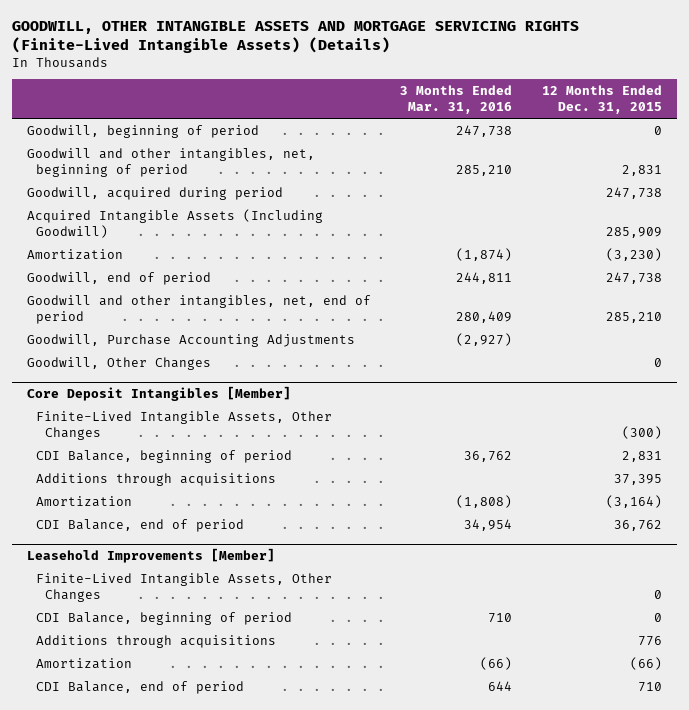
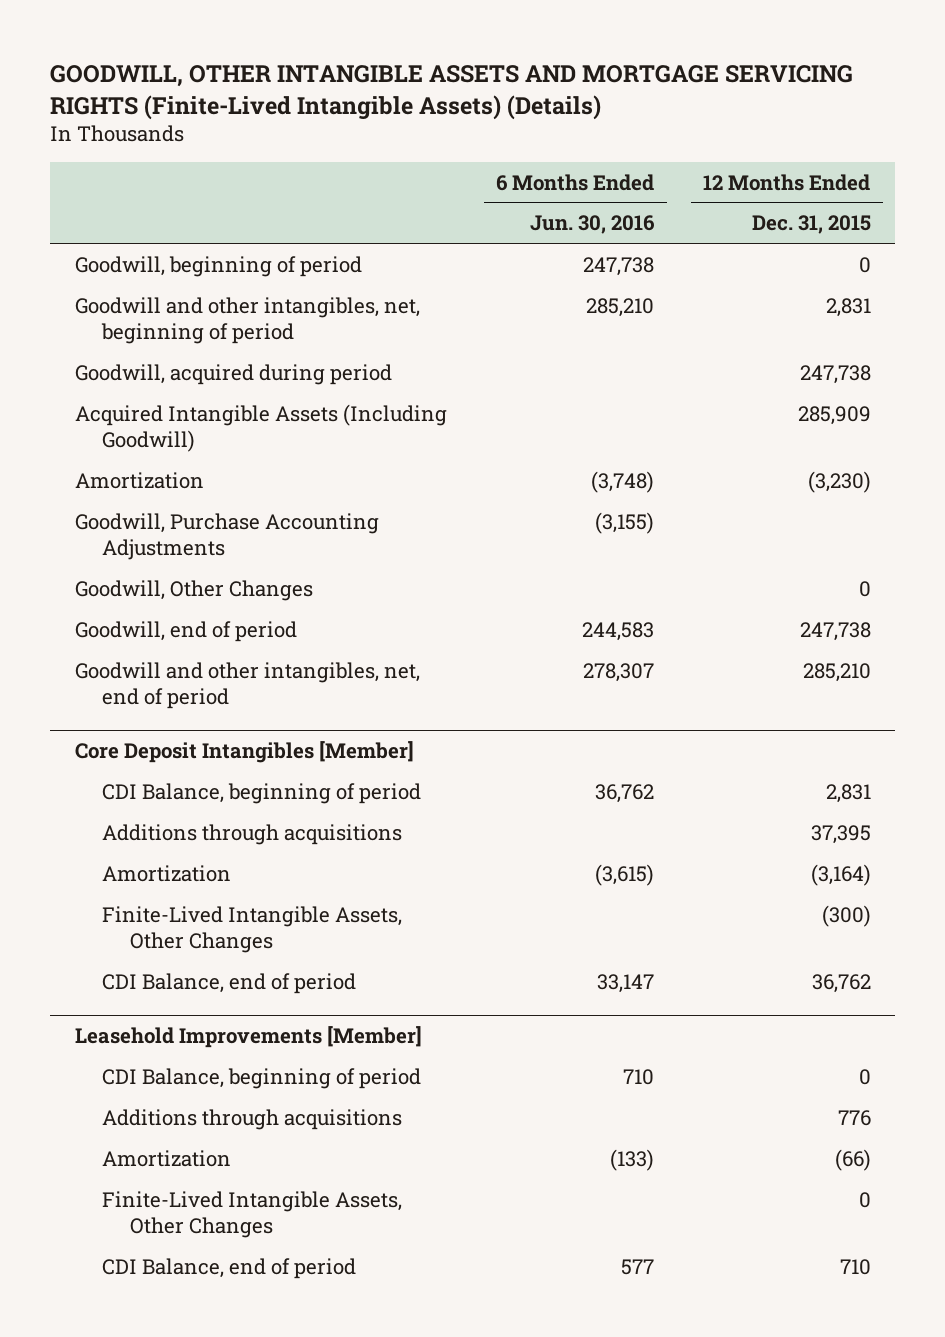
- | 3 Months Ended Mar. 31, 2016 | 12 Months Ended Dec. 31, 2015
+ | 6 Months Ended Jun. 30, 2016 | 12 Months Ended Dec. 31, 2015
moved down: Goodwill, end of period | 244,583 | 247,738
moved down: Goodwill and other intangibles, net, end of period | 278,307 | 285,210
@ Core Deposit Intangibles [Member]
moved down: Finite-Lived Intangible Assets, Other Changes | | (300)
@ Leasehold Improvements [Member]
moved down: Finite-Lived Intangible Assets, Other Changes | | 0

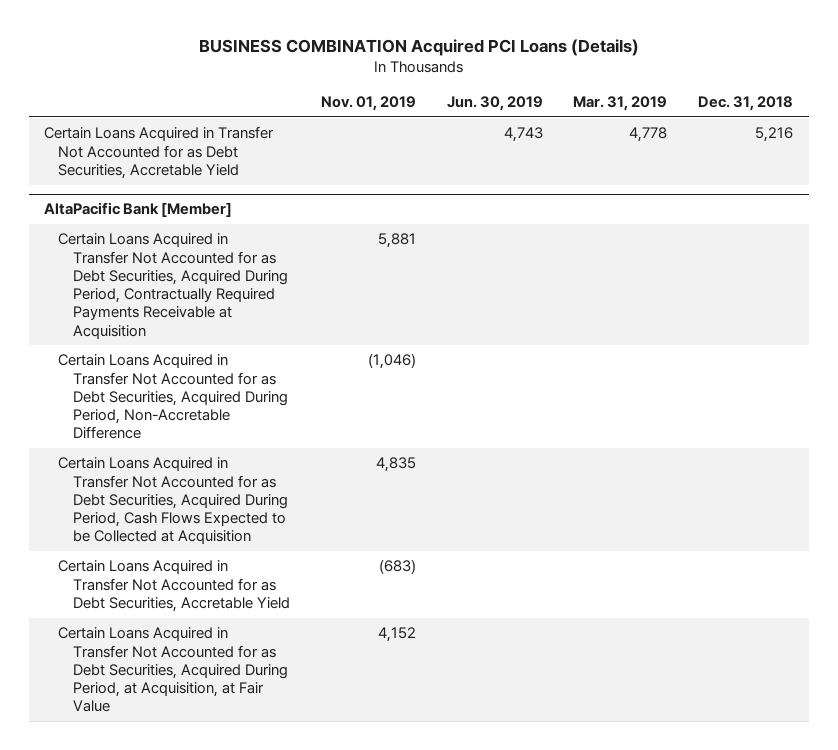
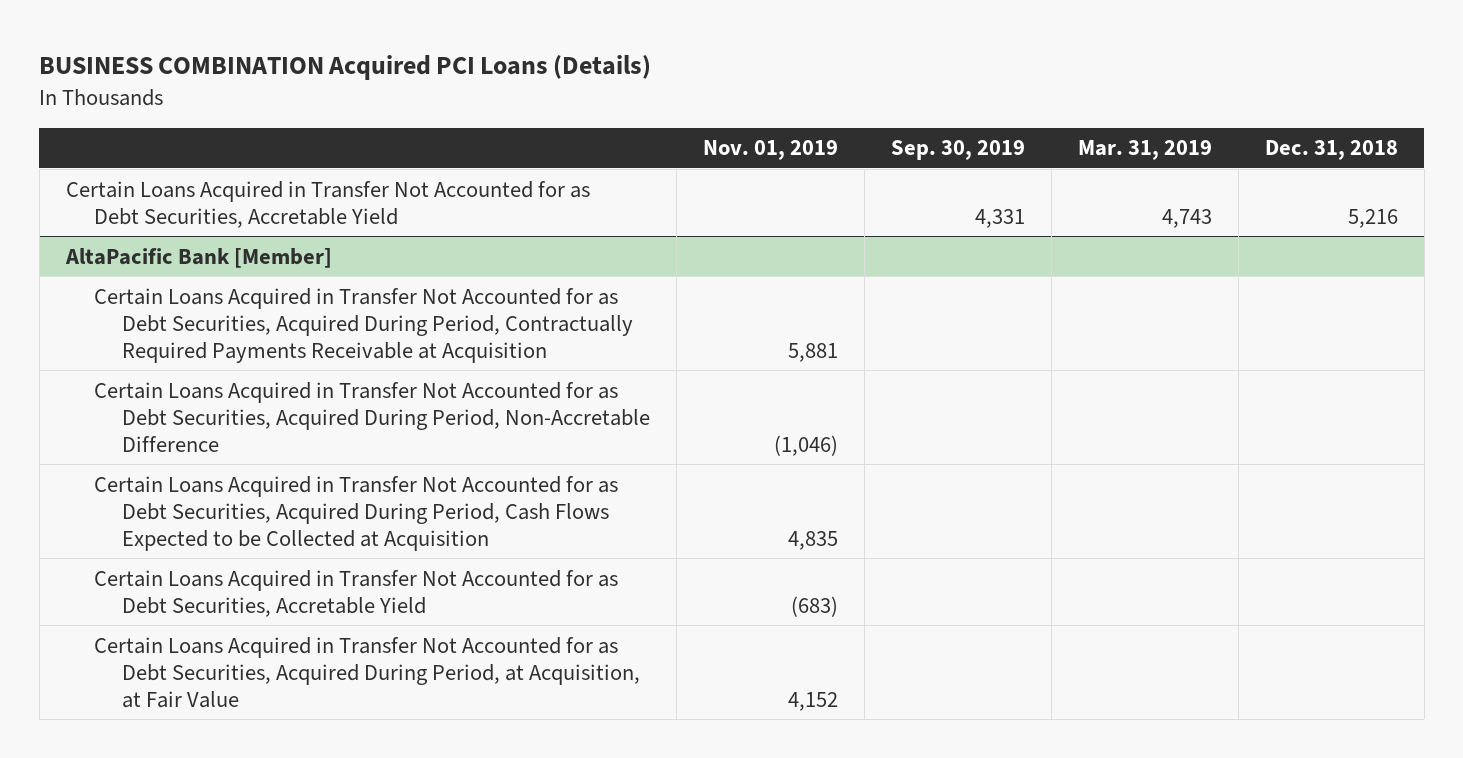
- | Nov. 01, 2019 | Jun. 30, 2019 | Mar. 31, 2019 | Dec. 31, 2018
+ | Nov. 01, 2019 | Sep. 30, 2019 | Mar. 31, 2019 | Dec. 31, 2018
- Certain Loans Acquired in Transfer Not Accounted for as Debt Securities, Accretable Yield | | 4,743 | 4,778 | 5,216
+ Certain Loans Acquired in Transfer Not Accounted for as Debt Securities, Accretable Yield | | 4,331 | 4,743 | 5,216

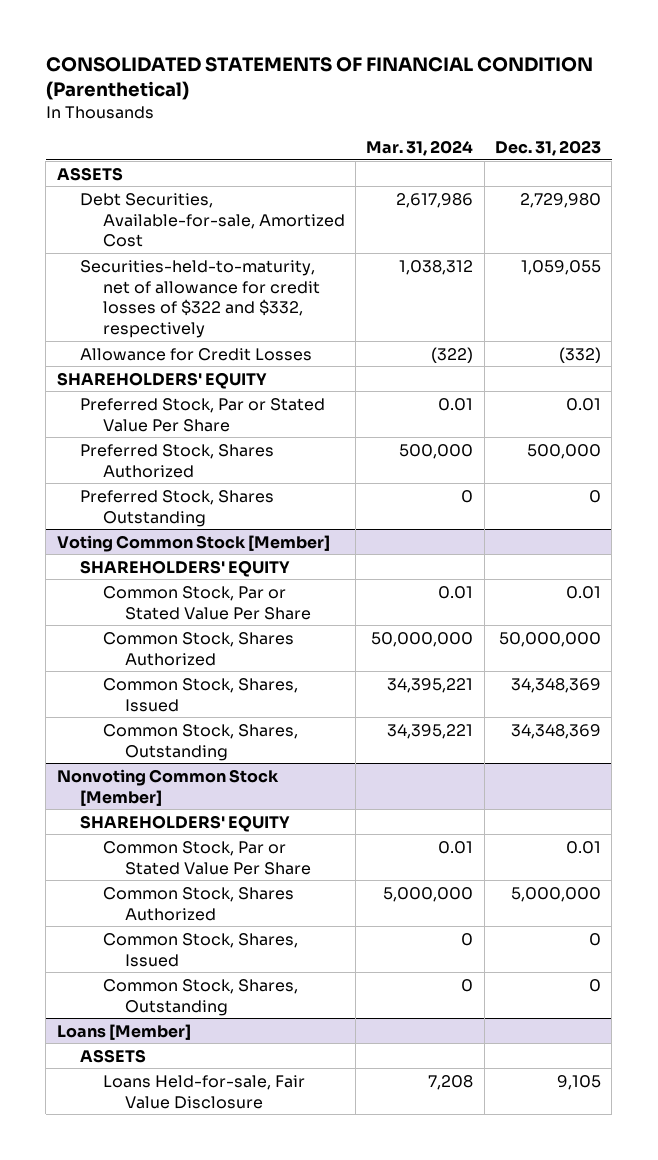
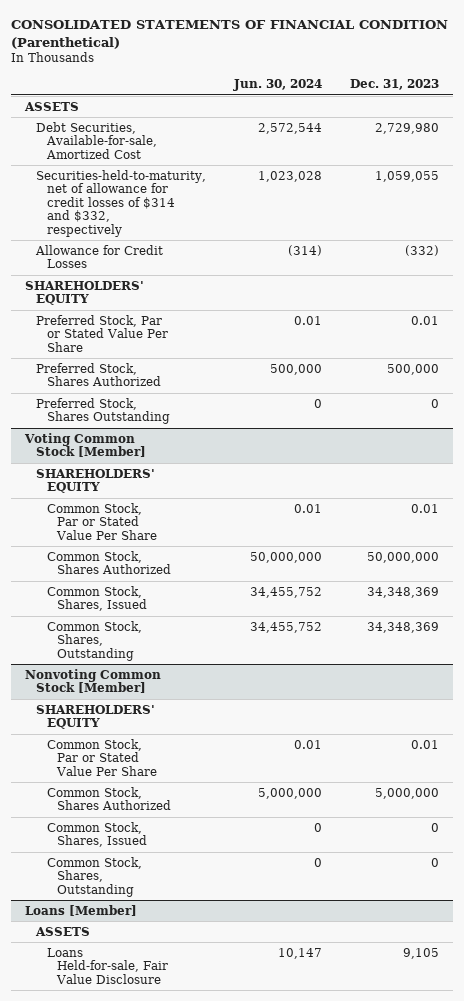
- | Mar. 31, 2024 | Dec. 31, 2023
+ | Jun. 30, 2024 | Dec. 31, 2023
- Securities-held-to-maturity, net of allowance for credit losses of $322 and $332, respectively | 1,038,312 | 1,059,055
+ Securities-held-to-maturity, net of allowance for credit losses of $314 and $332, respectively | 1,023,028 | 1,059,055

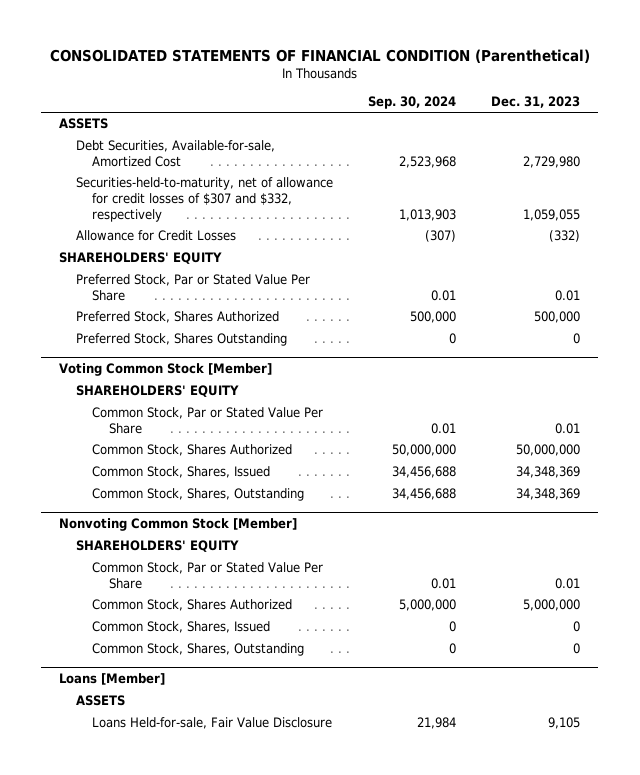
- | Jun. 30, 2024 | Dec. 31, 2023
+ | Sep. 30, 2024 | Dec. 31, 2023
- Securities-held-to-maturity, net of allowance for credit losses of $314 and $332, respectively | 1,023,028 | 1,059,055
+ Securities-held-to-maturity, net of allowance for credit losses of $307 and $332, respectively | 1,013,903 | 1,059,055

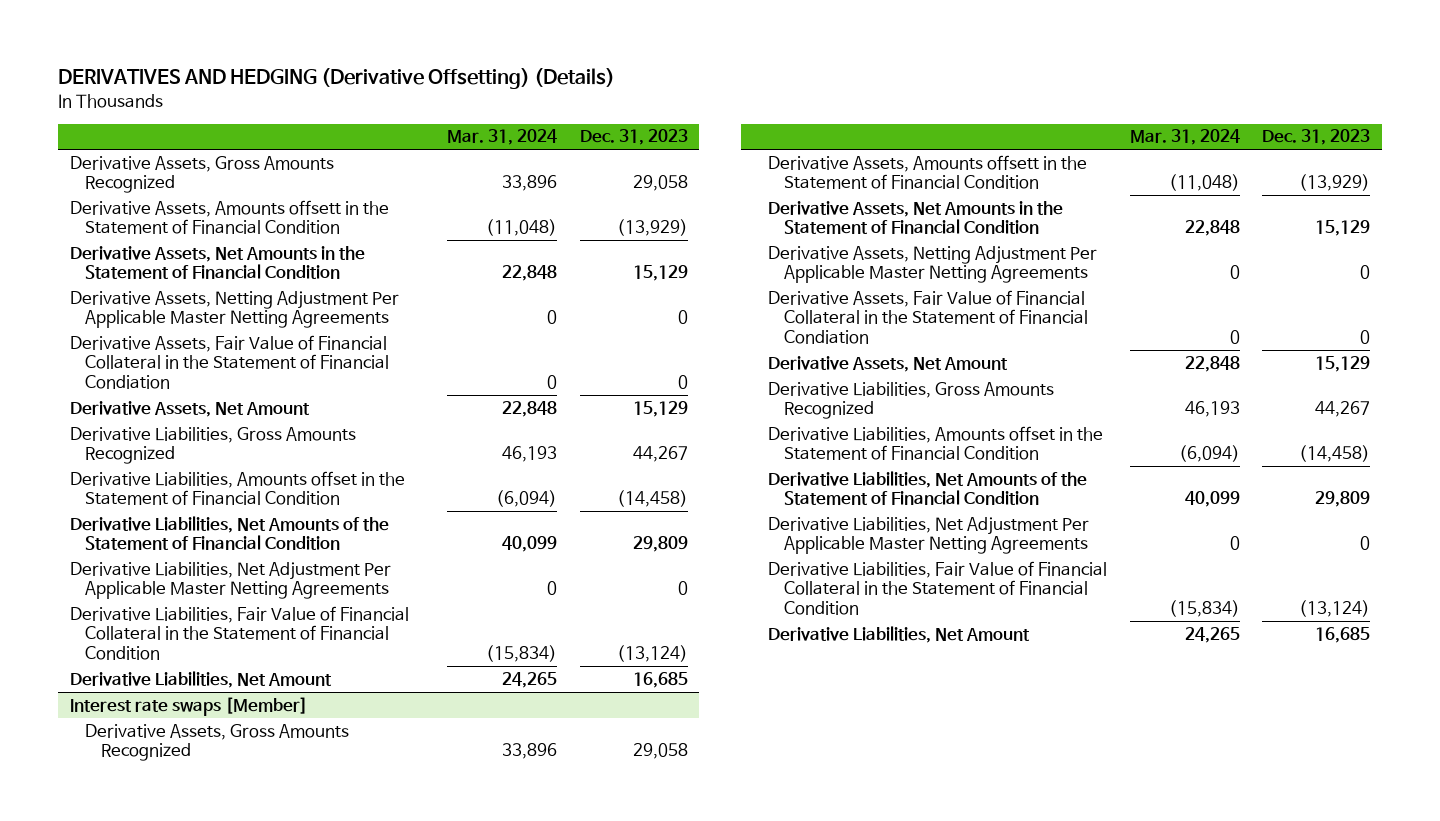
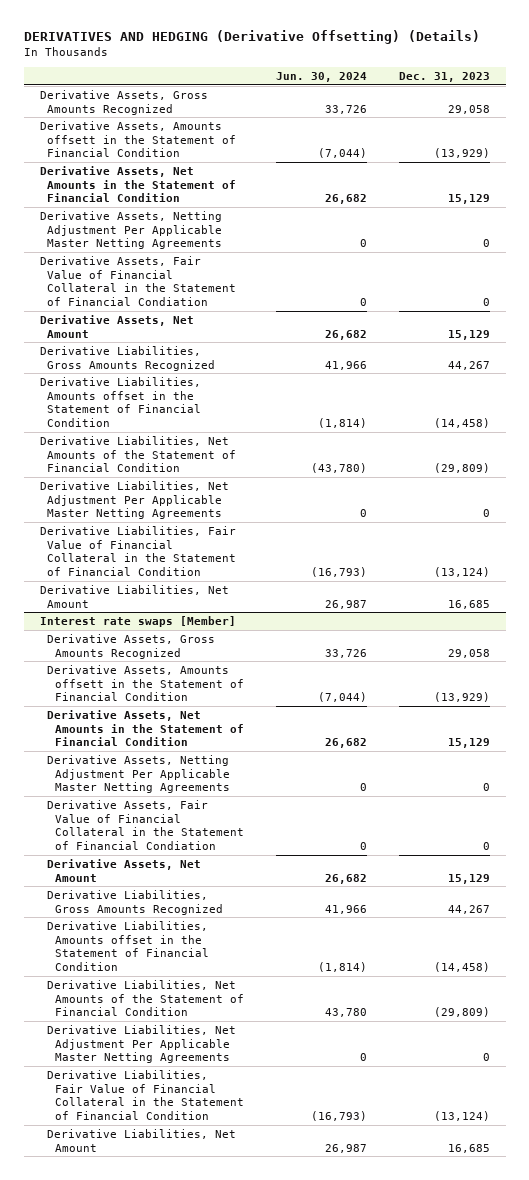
- | Mar. 31, 2024 | Dec. 31, 2023
+ | Jun. 30, 2024 | Dec. 31, 2023
- Derivative Liabilities, Net Amounts of the Statement of Financial Condition | 40,099 | 29,809
+ Derivative Liabilities, Net Amounts of the Statement of Financial Condition | (43,780) | (29,809)
@ Interest rate swaps [Member]
- Derivative Liabilities, Net Amounts of the Statement of Financial Condition | 40,099 | 29,809
+ Derivative Liabilities, Net Amounts of the Statement of Financial Condition | 43,780 | (29,809)

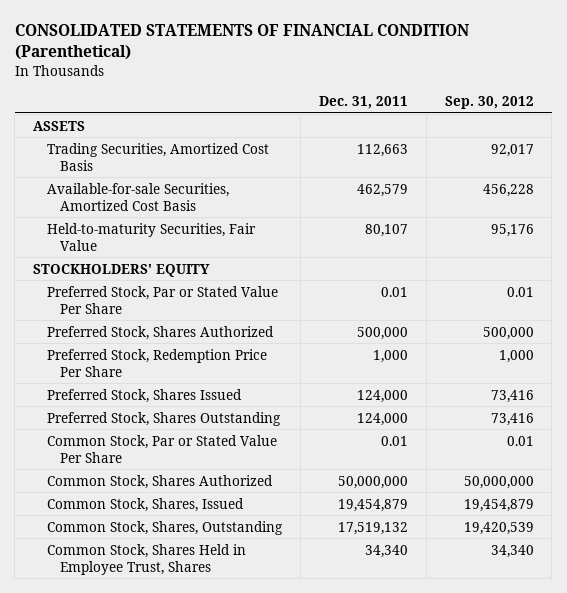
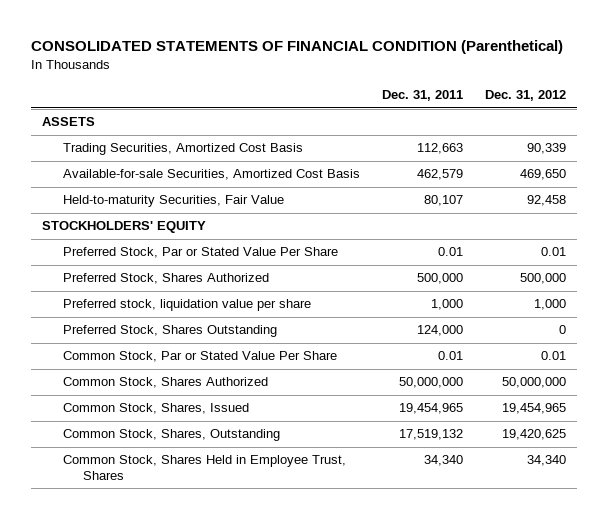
- | Dec. 31, 2011 | Sep. 30, 2012
+ | Dec. 31, 2011 | Dec. 31, 2012
- Preferred Stock, Redemption Price Per Share | 1,000 | 1,000
- Preferred Stock, Shares Issued | 124,000 | 73,416
+ Preferred stock, liquidation value per share | 1,000 | 1,000
- Common Stock, Shares, Issued | 19,454,879 | 19,454,879
+ Common Stock, Shares, Issued | 19,454,965 | 19,454,965

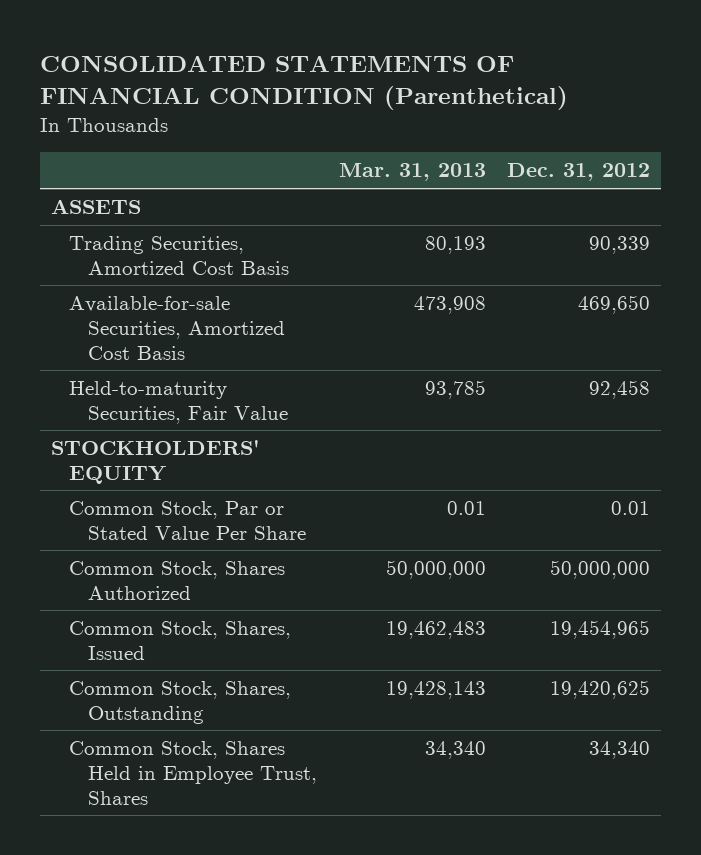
- | Dec. 31, 2011 | Dec. 31, 2012
+ | Mar. 31, 2013 | Dec. 31, 2012
- Preferred Stock, Par or Stated Value Per Share | 0.01 | 0.01
- Preferred Stock, Shares Authorized | 500,000 | 500,000
- Preferred stock, liquidation value per share | 1,000 | 1,000
- Preferred Stock, Shares Outstanding | 124,000 | 0

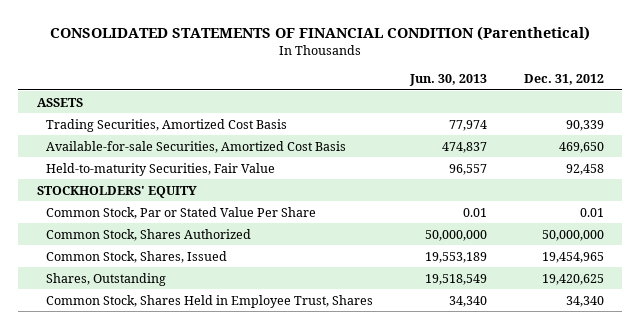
- | Mar. 31, 2013 | Dec. 31, 2012
+ | Jun. 30, 2013 | Dec. 31, 2012
- Common Stock, Shares, Outstanding | 19,428,143 | 19,420,625
+ Shares, Outstanding | 19,518,549 | 19,420,625

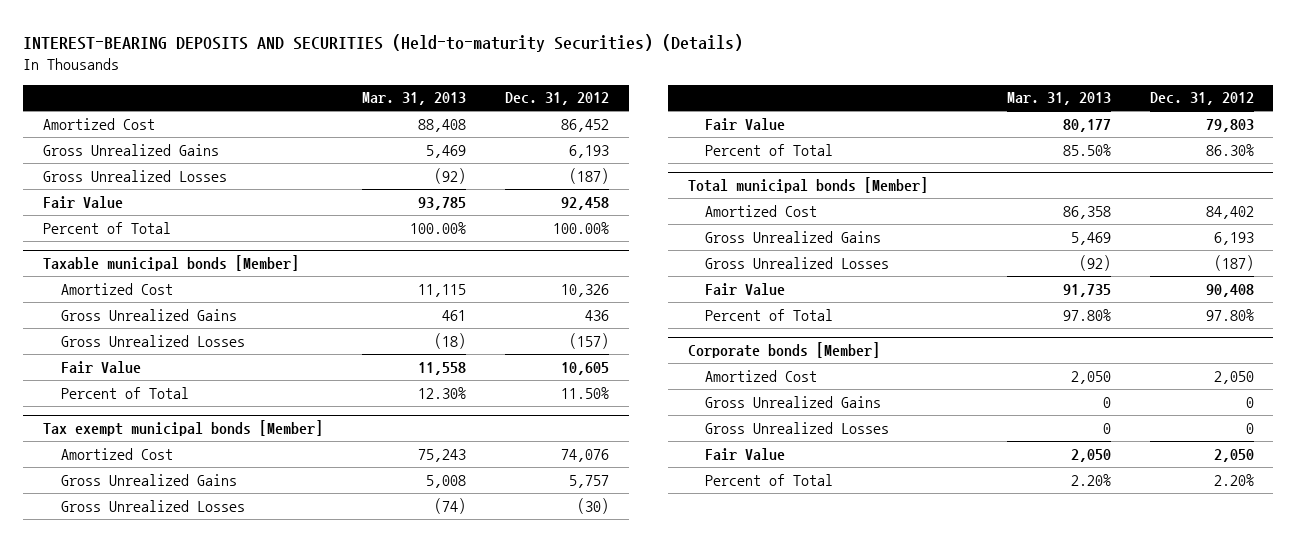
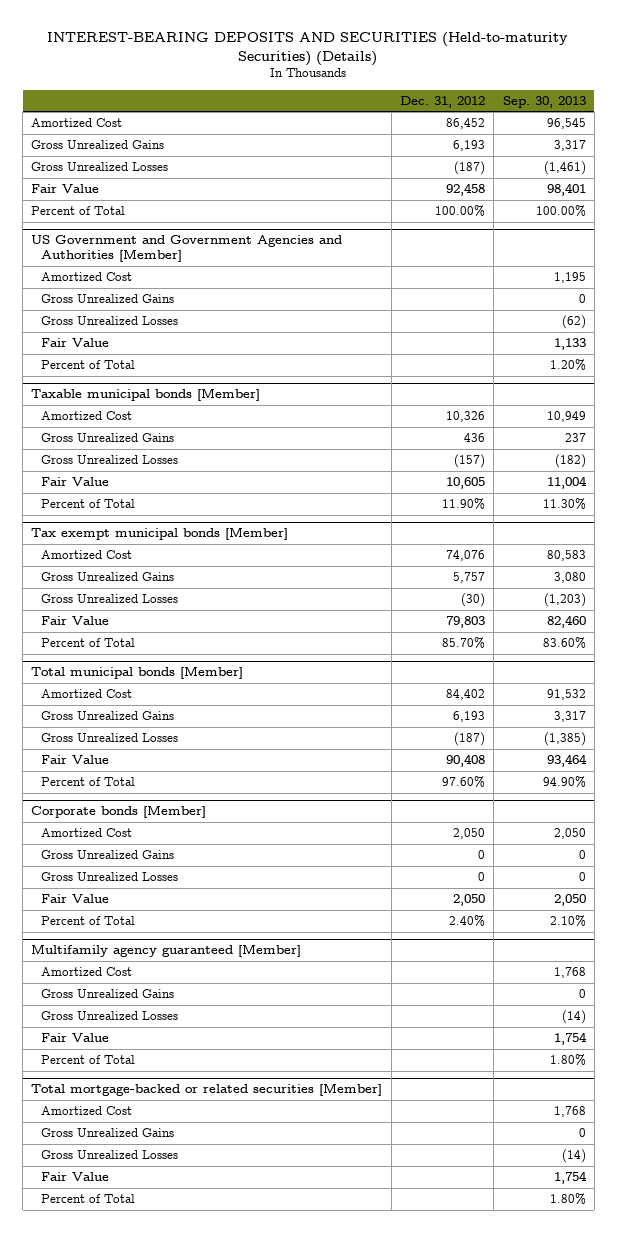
- | Mar. 31, 2013 | Dec. 31, 2012
+ | Dec. 31, 2012 | Sep. 30, 2013
+ US Government and Government Agencies and Authorities [Member]
+ Amortized Cost | | 1,195
+ Gross Unrealized Gains | | 0
+ Gross Unrealized Losses | | (62)
+ Fair Value | | 1,133
+ Percent of Total | | 1.20%
@ Taxable municipal bonds [Member]
- Percent of Total | 12.30% | 11.50%
+ Percent of Total | 11.90% | 11.30%
@ Tax exempt municipal bonds [Member]
- Percent of Total | 85.50% | 86.30%
+ Percent of Total | 85.70% | 83.60%
@ Total municipal bonds [Member]
- Percent of Total | 97.80% | 97.80%
+ Percent of Total | 97.60% | 94.90%
@ Corporate bonds [Member]
- Percent of Total | 2.20% | 2.20%
+ Percent of Total | 2.40% | 2.10%
+ Multifamily agency guaranteed [Member]
+ Amortized Cost | | 1,768
+ Gross Unrealized Gains | | 0
+ Gross Unrealized Losses | | (14)
+ Fair Value | | 1,754
+ Percent of Total | | 1.80%
+ Total mortgage-backed or related securities [Member]
+ Amortized Cost | | 1,768
+ Gross Unrealized Gains | | 0
+ Gross Unrealized Losses | | (14)
+ Fair Value | | 1,754
+ Percent of Total | | 1.80%

